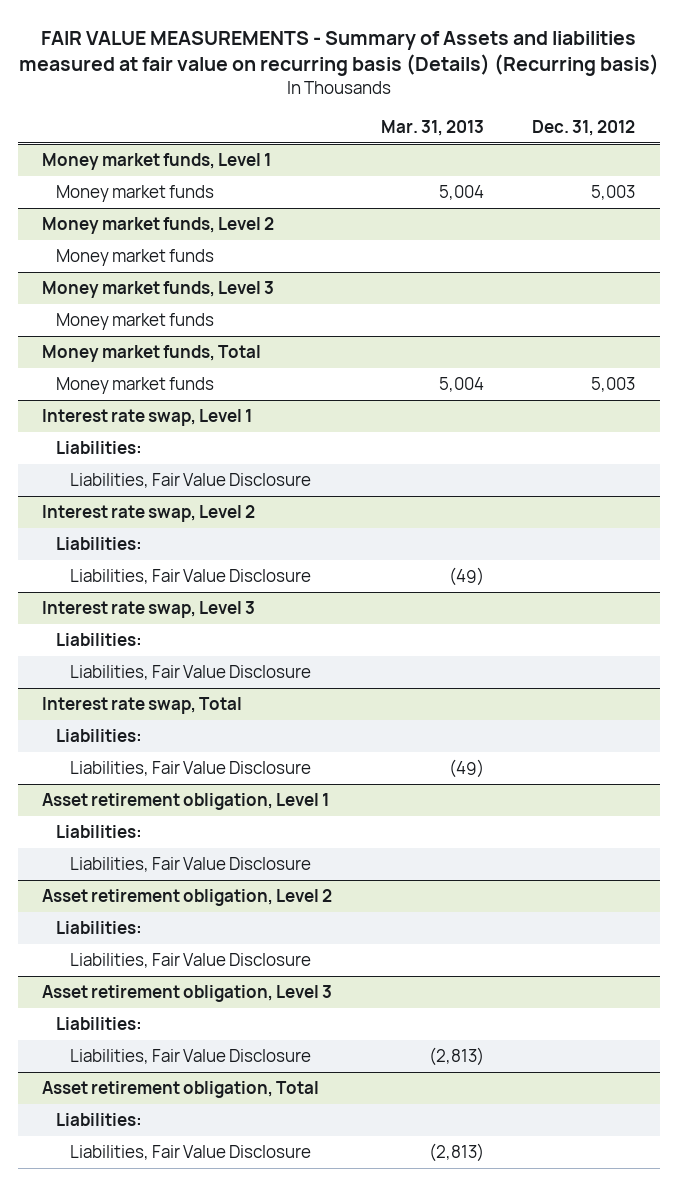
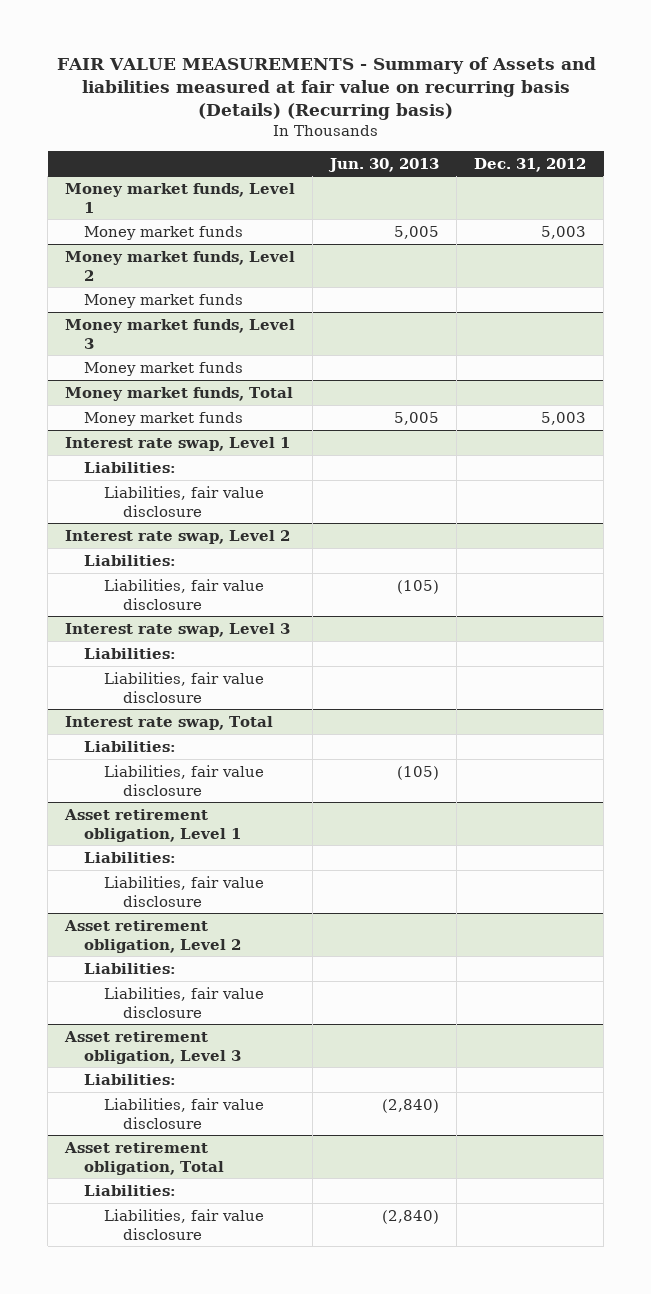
- | Mar. 31, 2013 | Dec. 31, 2012
+ | Jun. 30, 2013 | Dec. 31, 2012
@ Interest rate swap, Level 1
- Liabilities, Fair Value Disclosure
+ Liabilities, fair value disclosure
@ Interest rate swap, Level 2
- Liabilities, Fair Value Disclosure | (49) |
+ Liabilities, fair value disclosure | (105) |
@ Interest rate swap, Level 3
- Liabilities, Fair Value Disclosure
+ Liabilities, fair value disclosure
@ Interest rate swap, Total
- Liabilities, Fair Value Disclosure | (49) |
+ Liabilities, fair value disclosure | (105) |
@ Asset retirement obligation, Level 1
- Liabilities, Fair Value Disclosure
+ Liabilities, fair value disclosure
@ Asset retirement obligation, Level 2
- Liabilities, Fair Value Disclosure
+ Liabilities, fair value disclosure
@ Asset retirement obligation, Level 3
- Liabilities, Fair Value Disclosure | (2,813) |
+ Liabilities, fair value disclosure | (2,840) |
@ Asset retirement obligation, Total
- Liabilities, Fair Value Disclosure | (2,813) |
+ Liabilities, fair value disclosure | (2,840) |

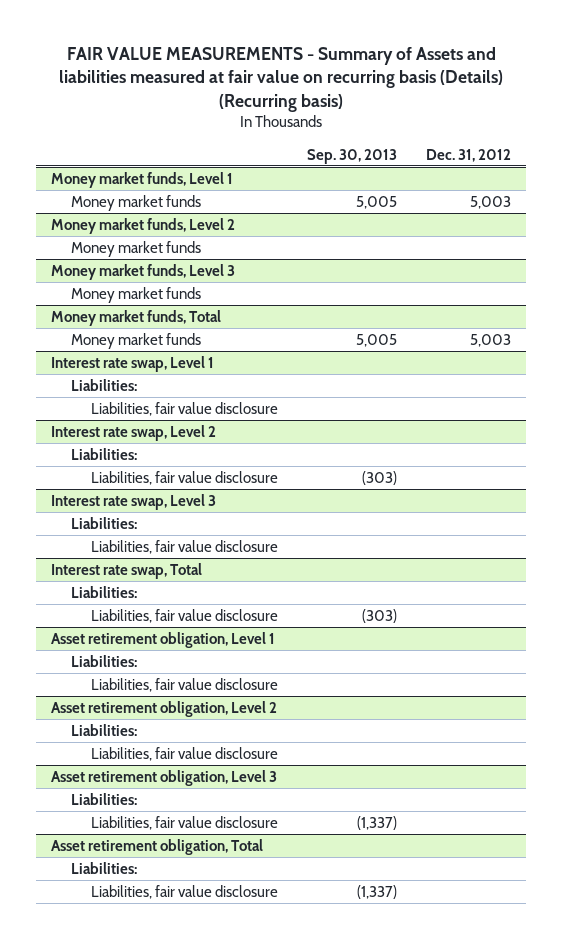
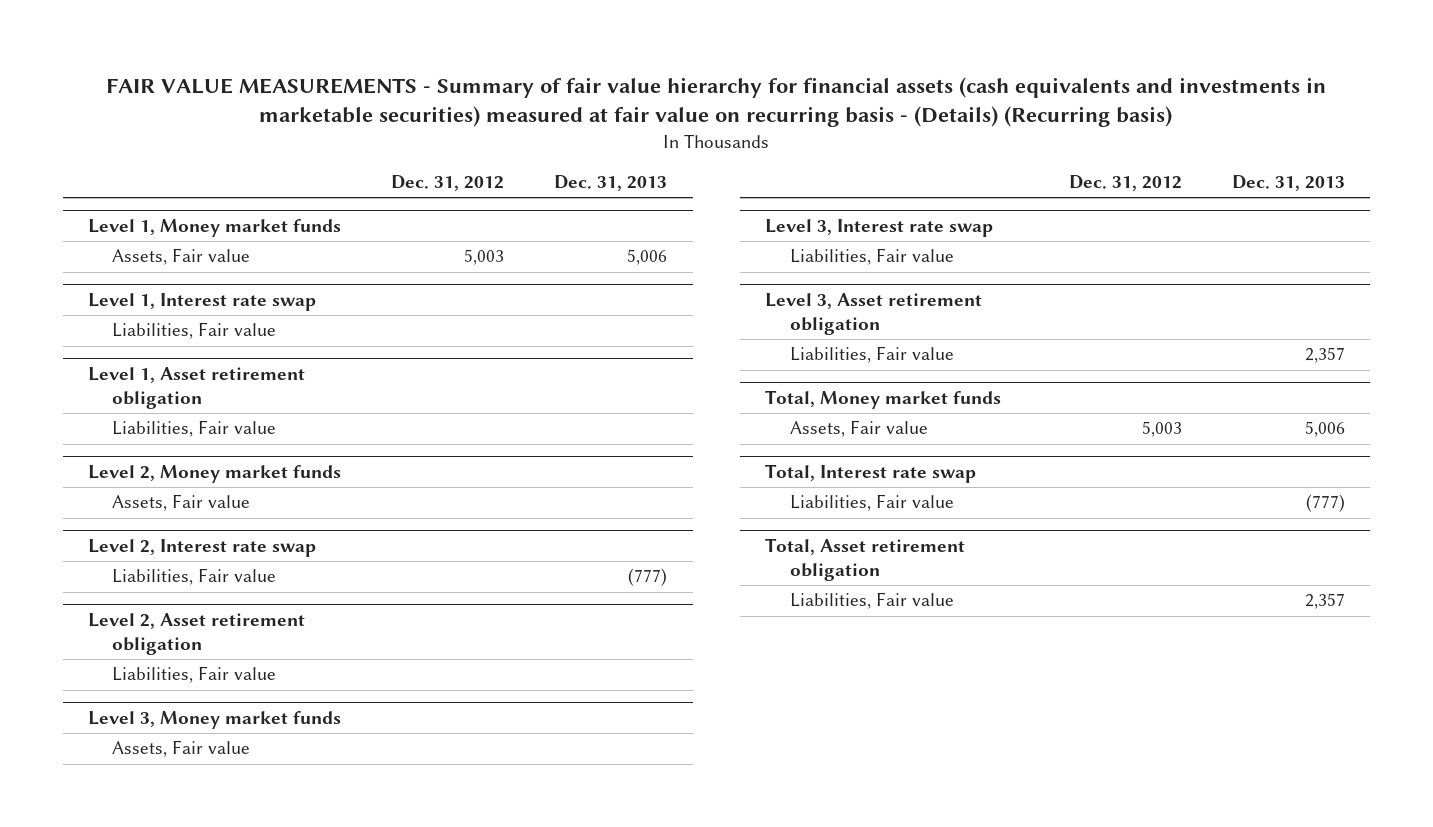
- FAIR VALUE MEASUREMENTS - Summary of Assets and liabilities measured at fair value on recurring basis (Details) (Recurring basis)
+ FAIR VALUE MEASUREMENTS - Summary of fair value hierarchy for financial assets (cash equivalents and investments in marketable securities) measured at fair value on recurring basis - (Details) (Recurring basis)
- | Sep. 30, 2013 | Dec. 31, 2012
+ | Dec. 31, 2012 | Dec. 31, 2013
- Money market funds, Level 1
- Money market funds | 5,005 | 5,003
- Money market funds, Level 2
- Money market funds
- Money market funds, Level 3
- Money market funds
- Money market funds, Total
- Money market funds | 5,005 | 5,003
- Interest rate swap, Level 1
- Liabilities:
- Liabilities, fair value disclosure
- Interest rate swap, Level 2
- Liabilities:
- Liabilities, fair value disclosure | (303) |
- Interest rate swap, Level 3
- Liabilities:
- Liabilities, fair value disclosure
- Interest rate swap, Total
- Liabilities:
- Liabilities, fair value disclosure | (303) |
- Asset retirement obligation, Level 1
- Liabilities:
- Liabilities, fair value disclosure
- Asset retirement obligation, Level 2
- Liabilities:
- Liabilities, fair value disclosure
- Asset retirement obligation, Level 3
- Liabilities:
- Liabilities, fair value disclosure | (1,337) |
- Asset retirement obligation, Total
- Liabilities:
- Liabilities, fair value disclosure | (1,337) |
+ Level 1, Money market funds
+ Assets, Fair value | 5,003 | 5,006
+ Level 1, Interest rate swap
+ Liabilities, Fair value
+ Level 1, Asset retirement obligation
+ Liabilities, Fair value
+ Level 2, Money market funds
+ Assets, Fair value
+ Level 2, Interest rate swap
+ Liabilities, Fair value | | (777)
+ Level 2, Asset retirement obligation
+ Liabilities, Fair value
+ Level 3, Money market funds
+ Assets, Fair value
+ Level 3, Interest rate swap
+ Liabilities, Fair value
+ Level 3, Asset retirement obligation
+ Liabilities, Fair value | | 2,357
+ Total, Money market funds
+ Assets, Fair value | 5,003 | 5,006
+ Total, Interest rate swap
+ Liabilities, Fair value | | (777)
+ Total, Asset retirement obligation
+ Liabilities, Fair value | | 2,357

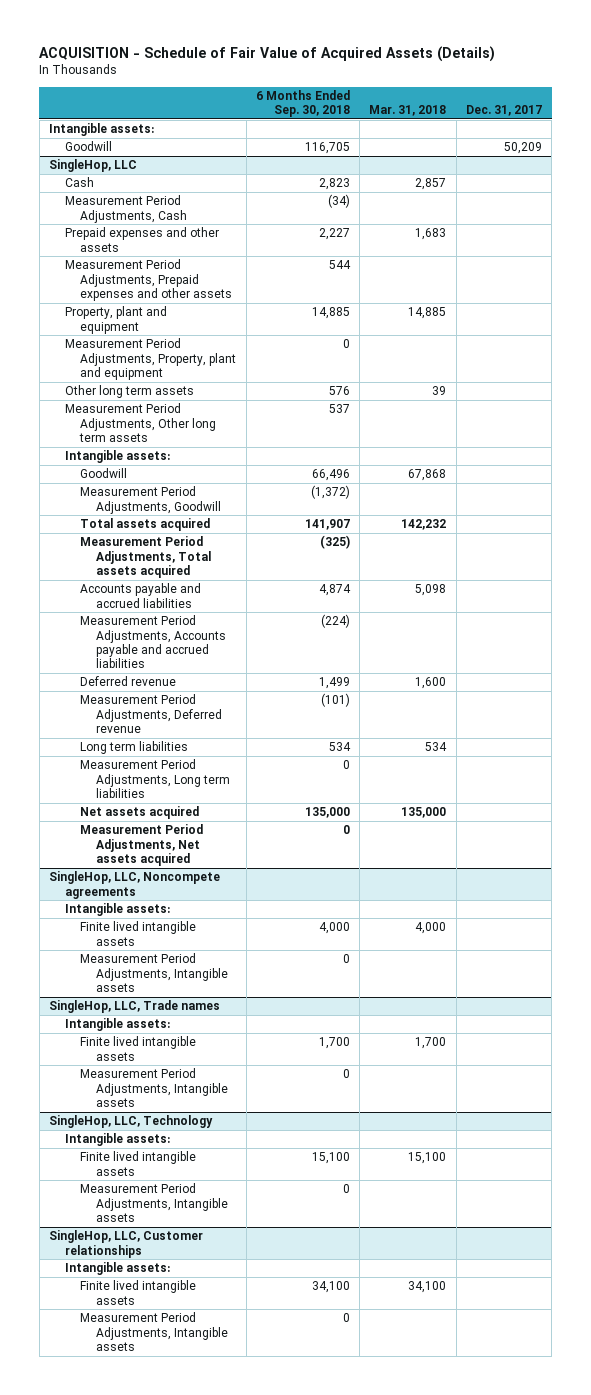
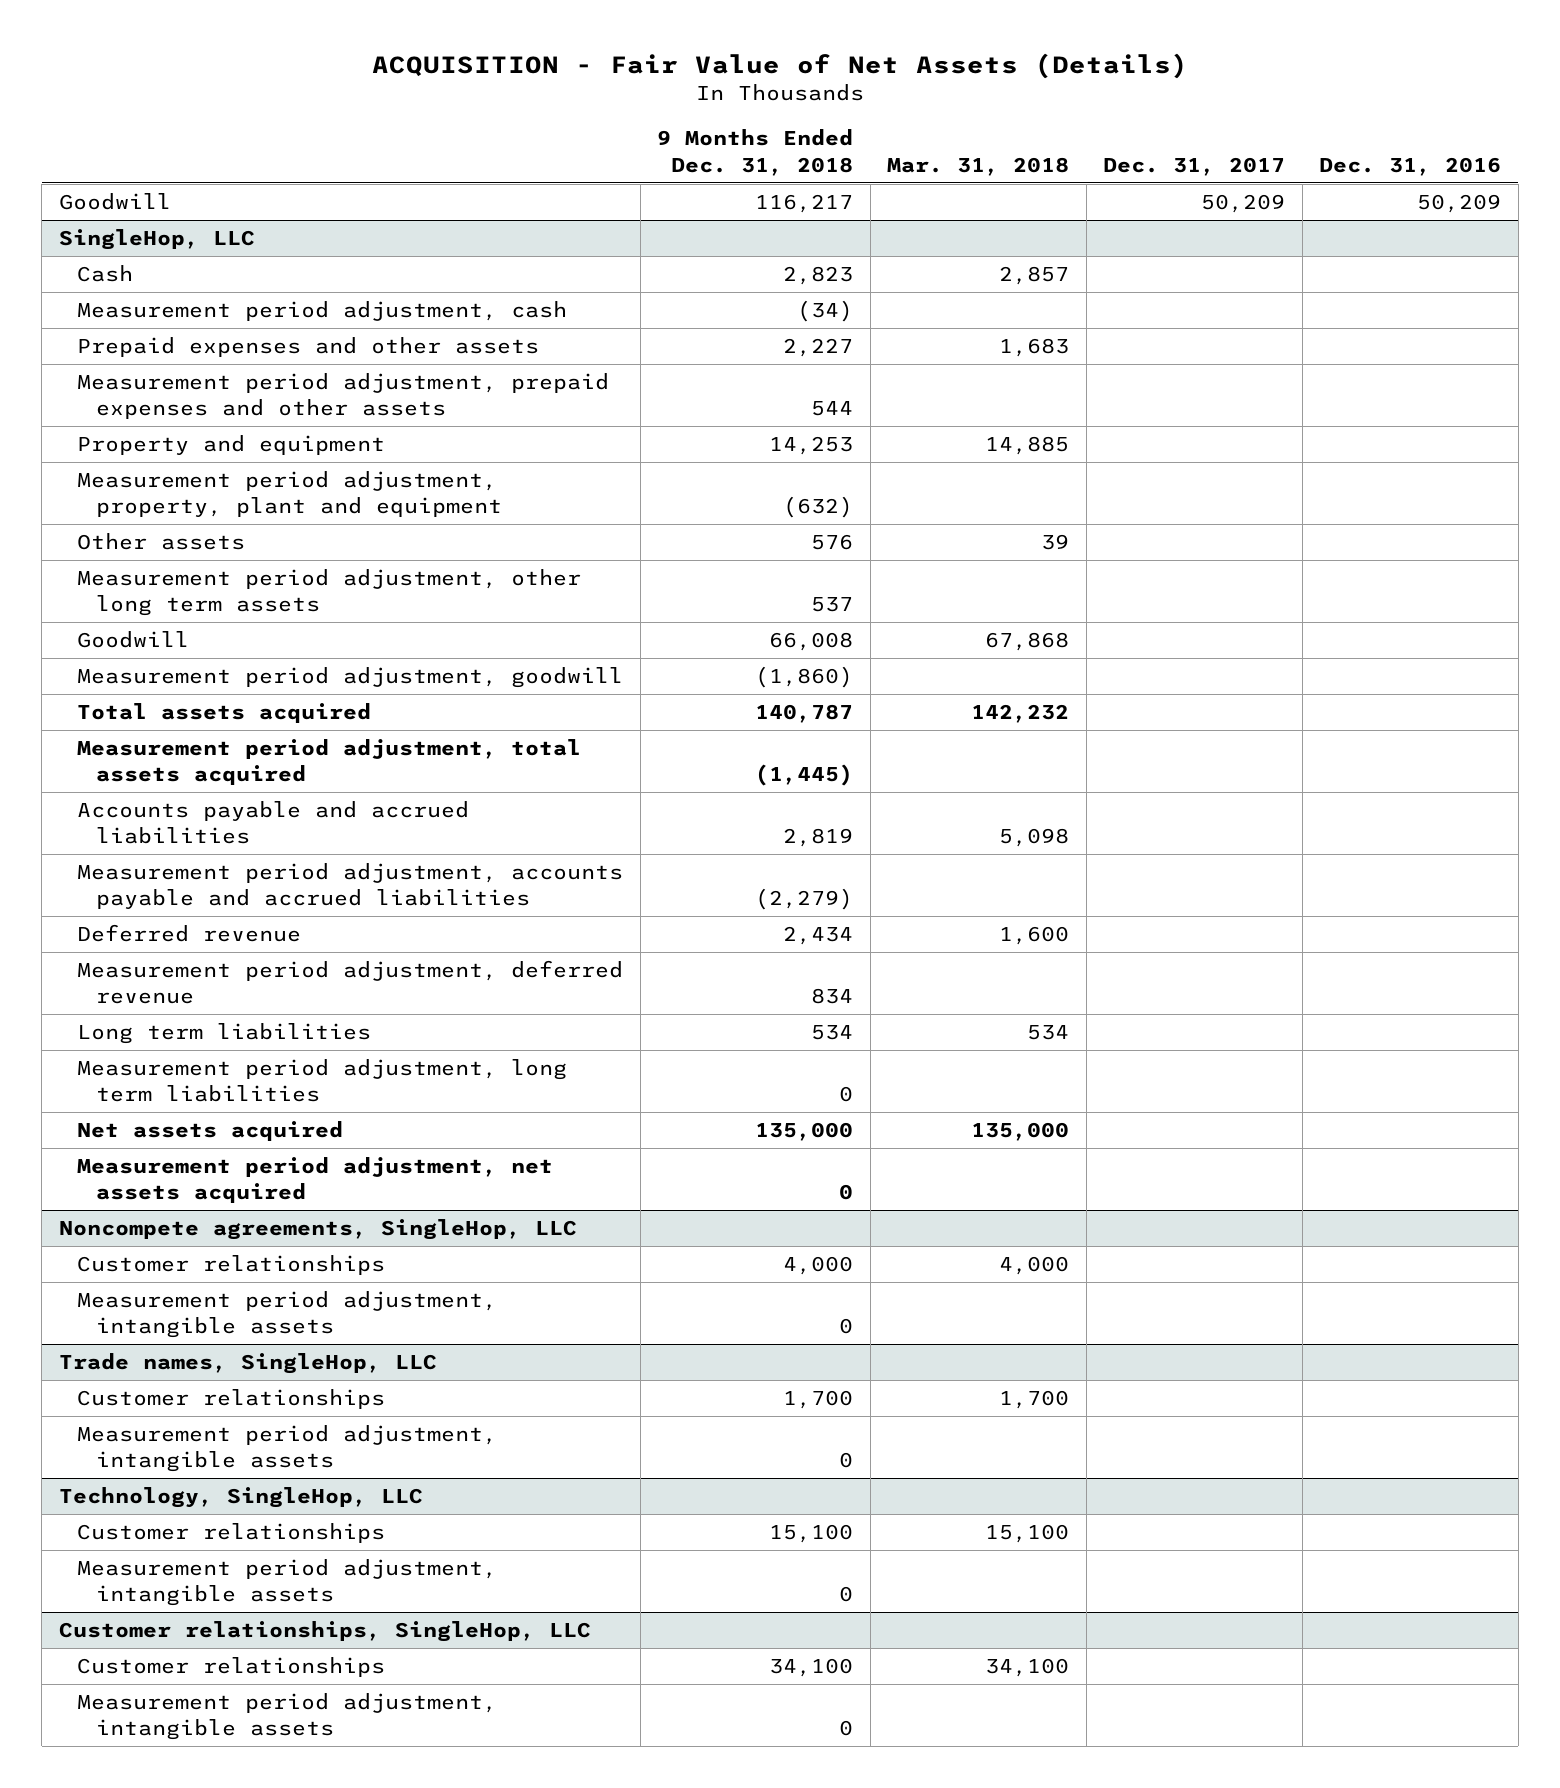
- ACQUISITION - Schedule of Fair Value of Acquired Assets (Details)
+ ACQUISITION - Fair Value of Net Assets (Details)
- | 6 Months Ended Sep. 30, 2018 | Mar. 31, 2018 | Dec. 31, 2017
+ | 9 Months Ended Dec. 31, 2018 | Mar. 31, 2018 | Dec. 31, 2017 | Dec. 31, 2016
- Intangible assets:
@ SingleHop, LLC
- Measurement Period Adjustments, Cash | (34) | |
+ Measurement period adjustment, cash | (34) | | |
- Measurement Period Adjustments, Prepaid expenses and other assets | 544 | |
- Property, plant and equipment | 14,885 | 14,885 |
- Measurement Period Adjustments, Property, plant and equipment | 0 | |
- Other long term assets | 576 | 39 |
- Measurement Period Adjustments, Other long term assets | 537 | |
- Intangible assets:
+ Measurement period adjustment, prepaid expenses and other assets | 544 | | |
+ Property and equipment | 14,253 | 14,885 | |
+ Measurement period adjustment, property, plant and equipment | (632) | | |
+ Other assets | 576 | 39 | |
+ Measurement period adjustment, other long term assets | 537 | | |
- Measurement Period Adjustments, Goodwill | (1,372) | |
+ Measurement period adjustment, goodwill | (1,860) | | |
- Measurement Period Adjustments, Total assets acquired | (325) | |
+ Measurement period adjustment, total assets acquired | (1,445) | | |
- Measurement Period Adjustments, Accounts payable and accrued liabilities | (224) | |
+ Measurement period adjustment, accounts payable and accrued liabilities | (2,279) | | |
- Measurement Period Adjustments, Deferred revenue | (101) | |
+ Measurement period adjustment, deferred revenue | 834 | | |
- Measurement Period Adjustments, Long term liabilities | 0 | |
+ Measurement period adjustment, long term liabilities | 0 | | |
- Measurement Period Adjustments, Net assets acquired | 0 | |
- SingleHop, LLC, Noncompete agreements
- Intangible assets:
- Finite lived intangible assets | 4,000 | 4,000 |
- Measurement Period Adjustments, Intangible assets | 0 | |
- SingleHop, LLC, Trade names
- Intangible assets:
- Finite lived intangible assets | 1,700 | 1,700 |
- Measurement Period Adjustments, Intangible assets | 0 | |
- SingleHop, LLC, Technology
- Intangible assets:
- Finite lived intangible assets | 15,100 | 15,100 |
- Measurement Period Adjustments, Intangible assets | 0 | |
- SingleHop, LLC, Customer relationships
- Intangible assets:
- Finite lived intangible assets | 34,100 | 34,100 |
- Measurement Period Adjustments, Intangible assets | 0 | |
@ SingleHop, LLC
+ Measurement period adjustment, net assets acquired | 0 | | |
+ Noncompete agreements, SingleHop, LLC
+ Customer relationships | 4,000 | 4,000 | |
+ Measurement period adjustment, intangible assets | 0 | | |
+ Trade names, SingleHop, LLC
+ Customer relationships | 1,700 | 1,700 | |
+ Measurement period adjustment, intangible assets | 0 | | |
+ Technology, SingleHop, LLC
+ Customer relationships | 15,100 | 15,100 | |
+ Measurement period adjustment, intangible assets | 0 | | |
+ Customer relationships, SingleHop, LLC
+ Customer relationships | 34,100 | 34,100 | |
+ Measurement period adjustment, intangible assets | 0 | | |

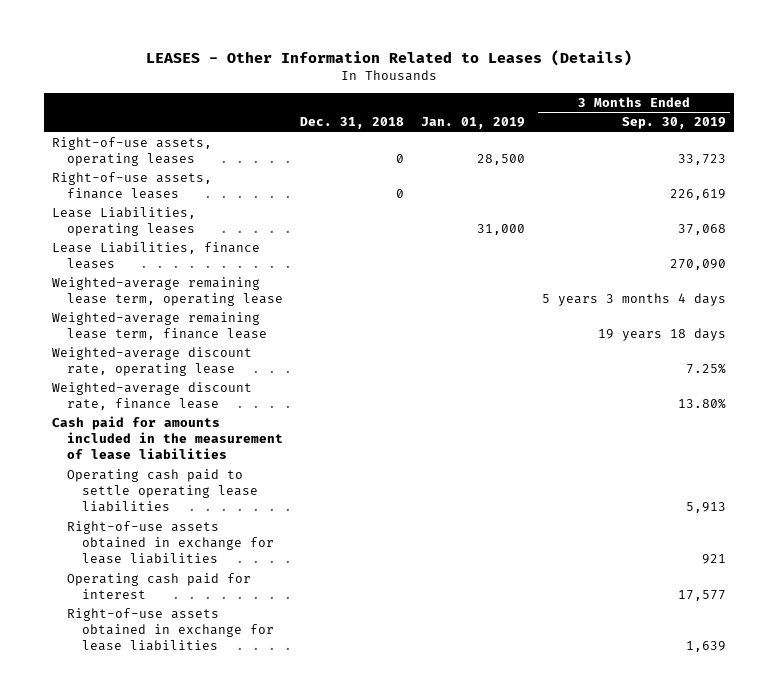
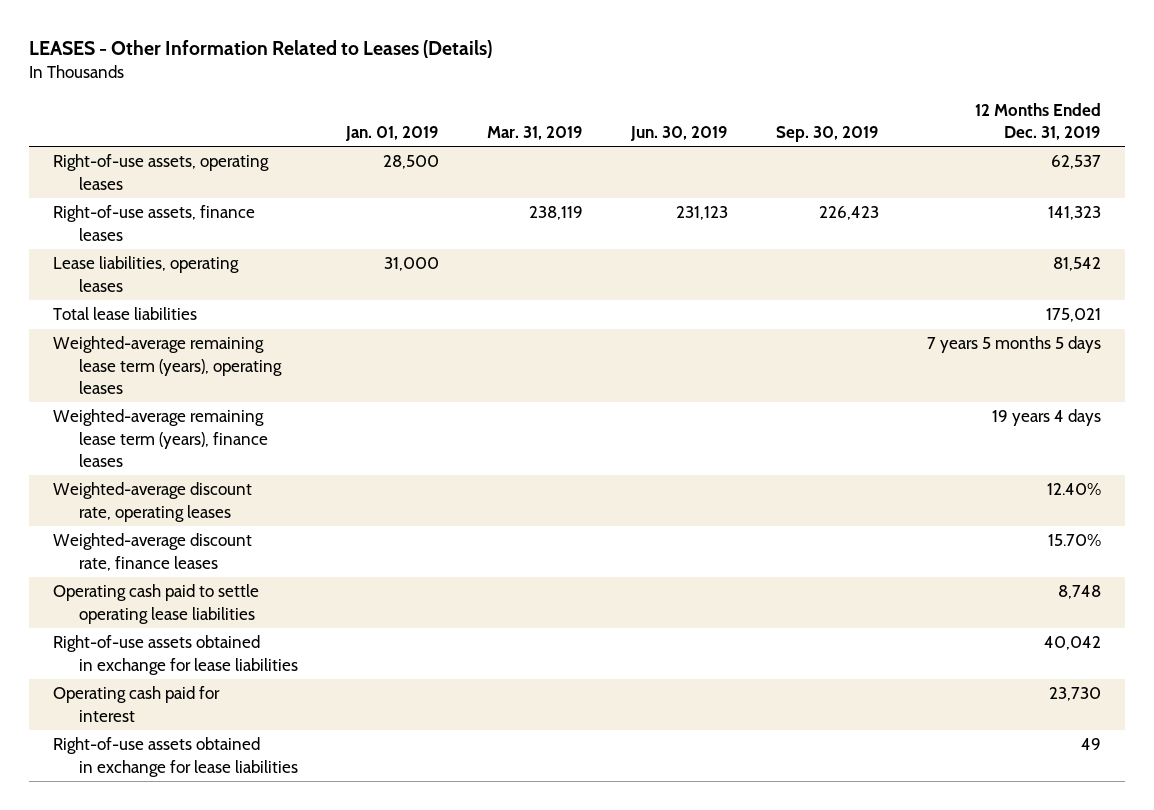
- | Dec. 31, 2018 | Jan. 01, 2019 | 3 Months Ended Sep. 30, 2019
+ | Jan. 01, 2019 | Mar. 31, 2019 | Jun. 30, 2019 | Sep. 30, 2019 | 12 Months Ended Dec. 31, 2019
- Lease Liabilities, operating leases | | 31,000 | 37,068
- Lease Liabilities, finance leases | | | 270,090
- Weighted-average remaining lease term, operating lease | | | 5 years 3 months 4 days
- Weighted-average remaining lease term, finance lease | | | 19 years 18 days
- Weighted-average discount rate, operating lease | | | 7.25%
- Weighted-average discount rate, finance lease | | | 13.80%
- Cash paid for amounts included in the measurement of lease liabilities
+ Lease liabilities, operating leases | 31,000 | | | | 81,542
+ Total lease liabilities | | | | | 175,021
+ Weighted-average remaining lease term (years), operating leases | | | | | 7 years 5 months 5 days
+ Weighted-average remaining lease term (years), finance leases | | | | | 19 years 4 days
+ Weighted-average discount rate, operating leases | | | | | 12.40%
+ Weighted-average discount rate, finance leases | | | | | 15.70%

